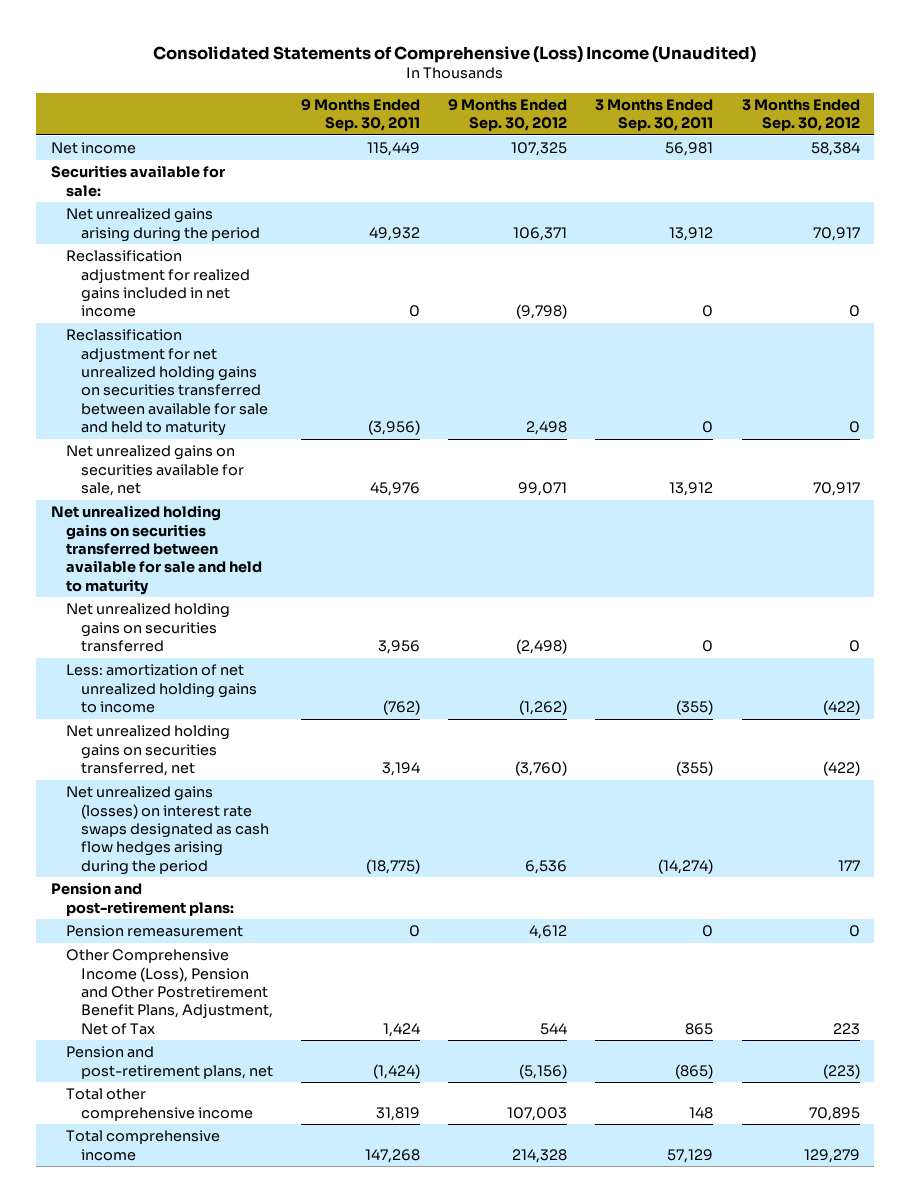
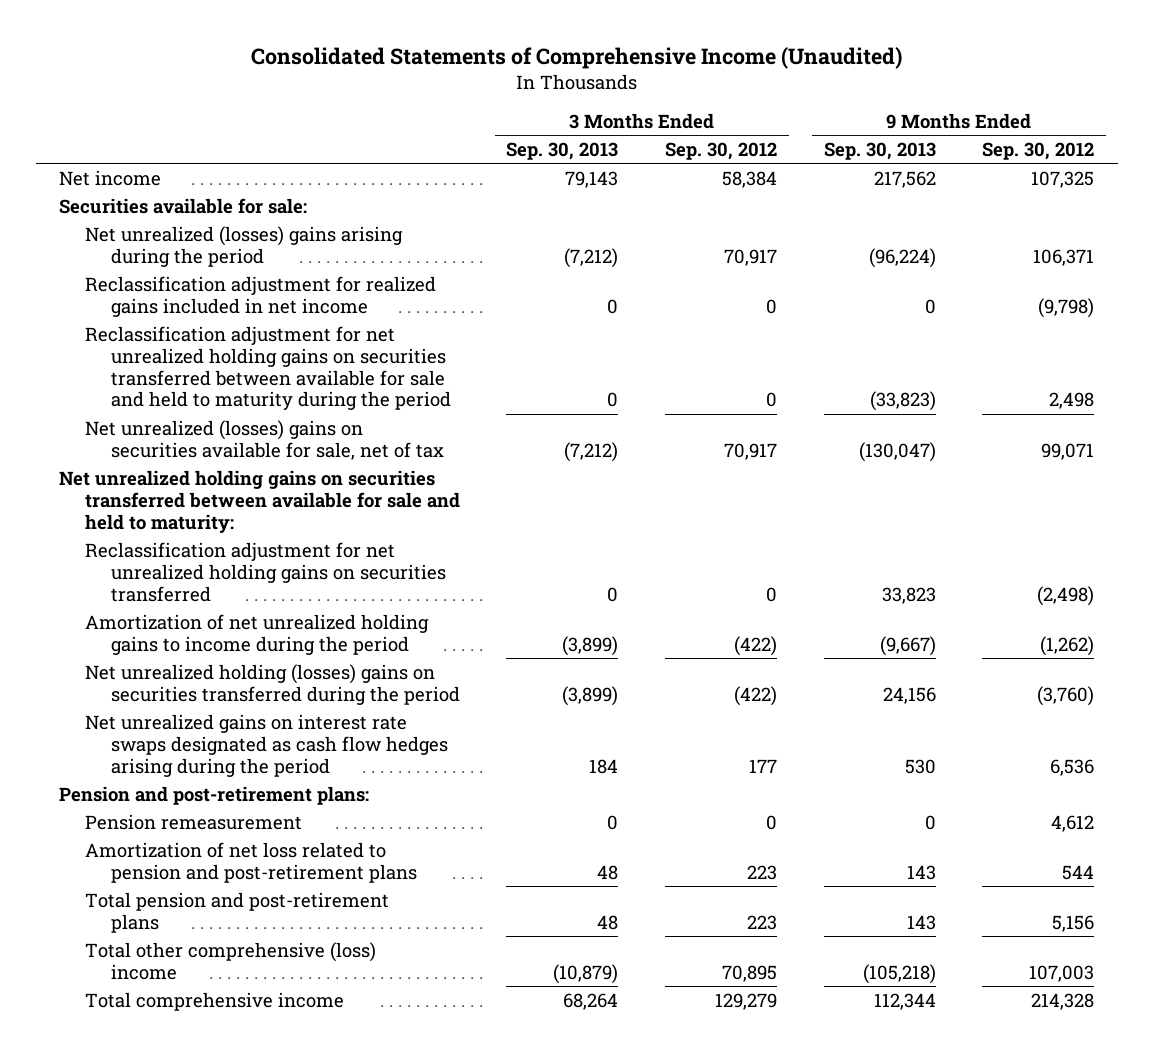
- Consolidated Statements of Comprehensive (Loss) Income (Unaudited)
+ Consolidated Statements of Comprehensive Income (Unaudited)
- | 9 Months Ended Sep. 30, 2011 | 9 Months Ended Sep. 30, 2012 | 3 Months Ended Sep. 30, 2011 | 3 Months Ended Sep. 30, 2012
+ | 3 Months Ended Sep. 30, 2013 | 3 Months Ended Sep. 30, 2012 | 9 Months Ended Sep. 30, 2013 | 9 Months Ended Sep. 30, 2012
- Net unrealized gains arising during the period | 49,932 | 106,371 | 13,912 | 70,917
+ Net unrealized (losses) gains arising during the period | (7,212) | 70,917 | (96,224) | 106,371
- Reclassification adjustment for net unrealized holding gains on securities transferred between available for sale and held to maturity | (3,956) | 2,498 | 0 | 0
- Net unrealized gains on securities available for sale, net | 45,976 | 99,071 | 13,912 | 70,917
- Net unrealized holding gains on securities transferred between available for sale and held to maturity
- Net unrealized holding gains on securities transferred | 3,956 | (2,498) | 0 | 0
- Less: amortization of net unrealized holding gains to income | (762) | (1,262) | (355) | (422)
- Net unrealized holding gains on securities transferred, net | 3,194 | (3,760) | (355) | (422)
- Net unrealized gains (losses) on interest rate swaps designated as cash flow hedges arising during the period | (18,775) | 6,536 | (14,274) | 177
+ Reclassification adjustment for net unrealized holding gains on securities transferred between available for sale and held to maturity during the period | 0 | 0 | (33,823) | 2,498
+ Net unrealized (losses) gains on securities available for sale, net of tax | (7,212) | 70,917 | (130,047) | 99,071
+ Net unrealized holding gains on securities transferred between available for sale and held to maturity:
+ Reclassification adjustment for net unrealized holding gains on securities transferred | 0 | 0 | 33,823 | (2,498)
+ Amortization of net unrealized holding gains to income during the period | (3,899) | (422) | (9,667) | (1,262)
+ Net unrealized holding (losses) gains on securities transferred during the period | (3,899) | (422) | 24,156 | (3,760)
+ Net unrealized gains on interest rate swaps designated as cash flow hedges arising during the period | 184 | 177 | 530 | 6,536
- Other Comprehensive Income (Loss), Pension and Other Postretirement Benefit Plans, Adjustment, Net of Tax | 1,424 | 544 | 865 | 223
- Pension and post-retirement plans, net | (1,424) | (5,156) | (865) | (223)
- Total other comprehensive income | 31,819 | 107,003 | 148 | 70,895
+ Amortization of net loss related to pension and post-retirement plans | 48 | 223 | 143 | 544
+ Total pension and post-retirement plans | 48 | 223 | 143 | 5,156
+ Total other comprehensive (loss) income | (10,879) | 70,895 | (105,218) | 107,003

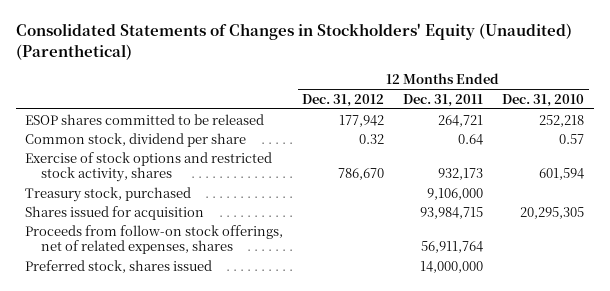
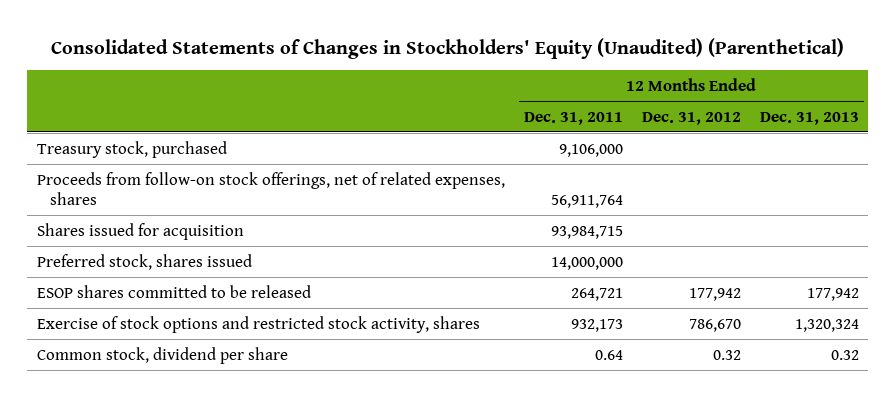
- | 12 Months Ended Dec. 31, 2012 | 12 Months Ended Dec. 31, 2011 | 12 Months Ended Dec. 31, 2010
+ | 12 Months Ended Dec. 31, 2011 | 12 Months Ended Dec. 31, 2012 | 12 Months Ended Dec. 31, 2013
moved down: Shares issued for acquisition | 93,984,715 | |
moved down: ESOP shares committed to be released | 264,721 | 177,942 | 177,942
moved down: Exercise of stock options and restricted stock activity, shares | 932,173 | 786,670 | 1,320,324
moved down: Common stock, dividend per share | 0.64 | 0.32 | 0.32

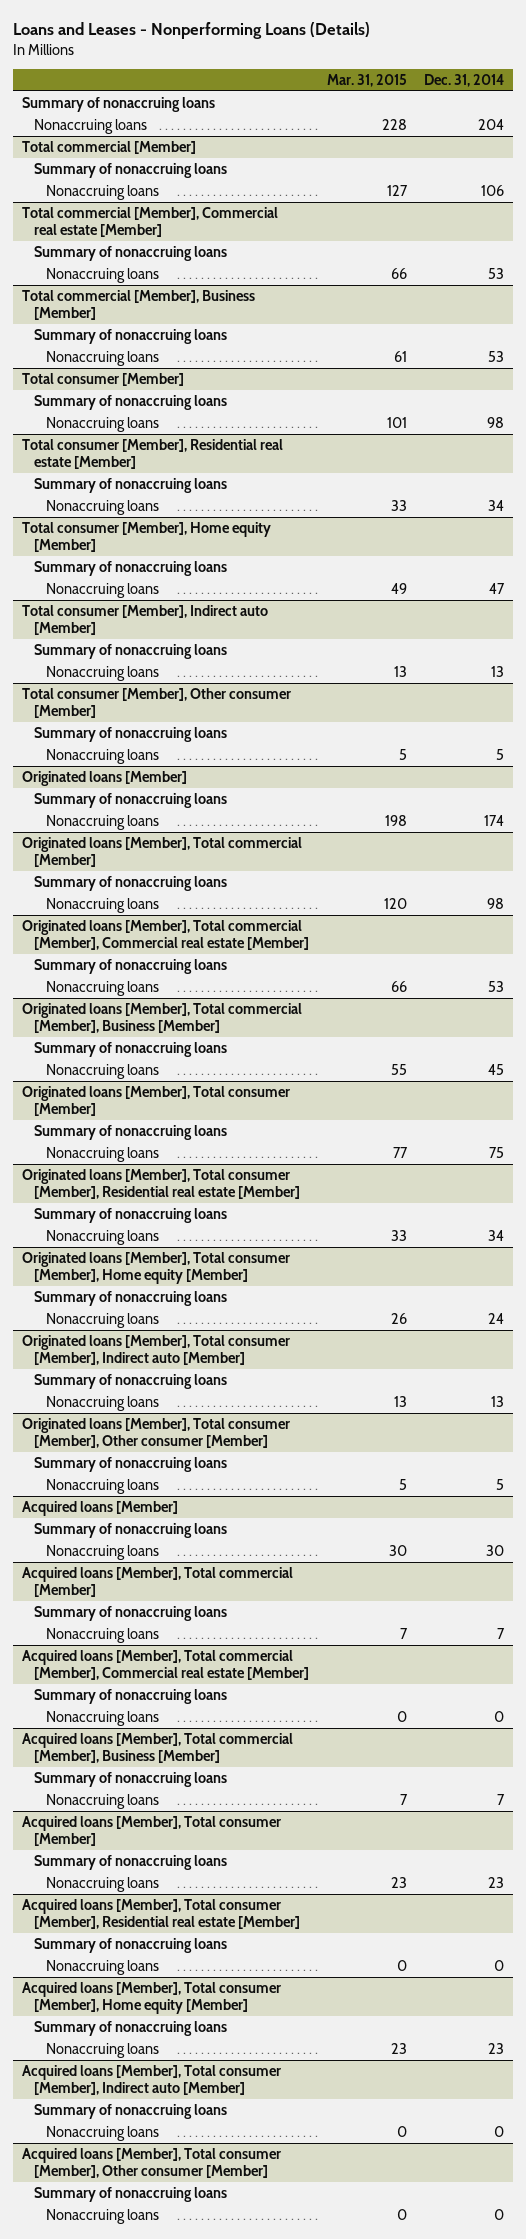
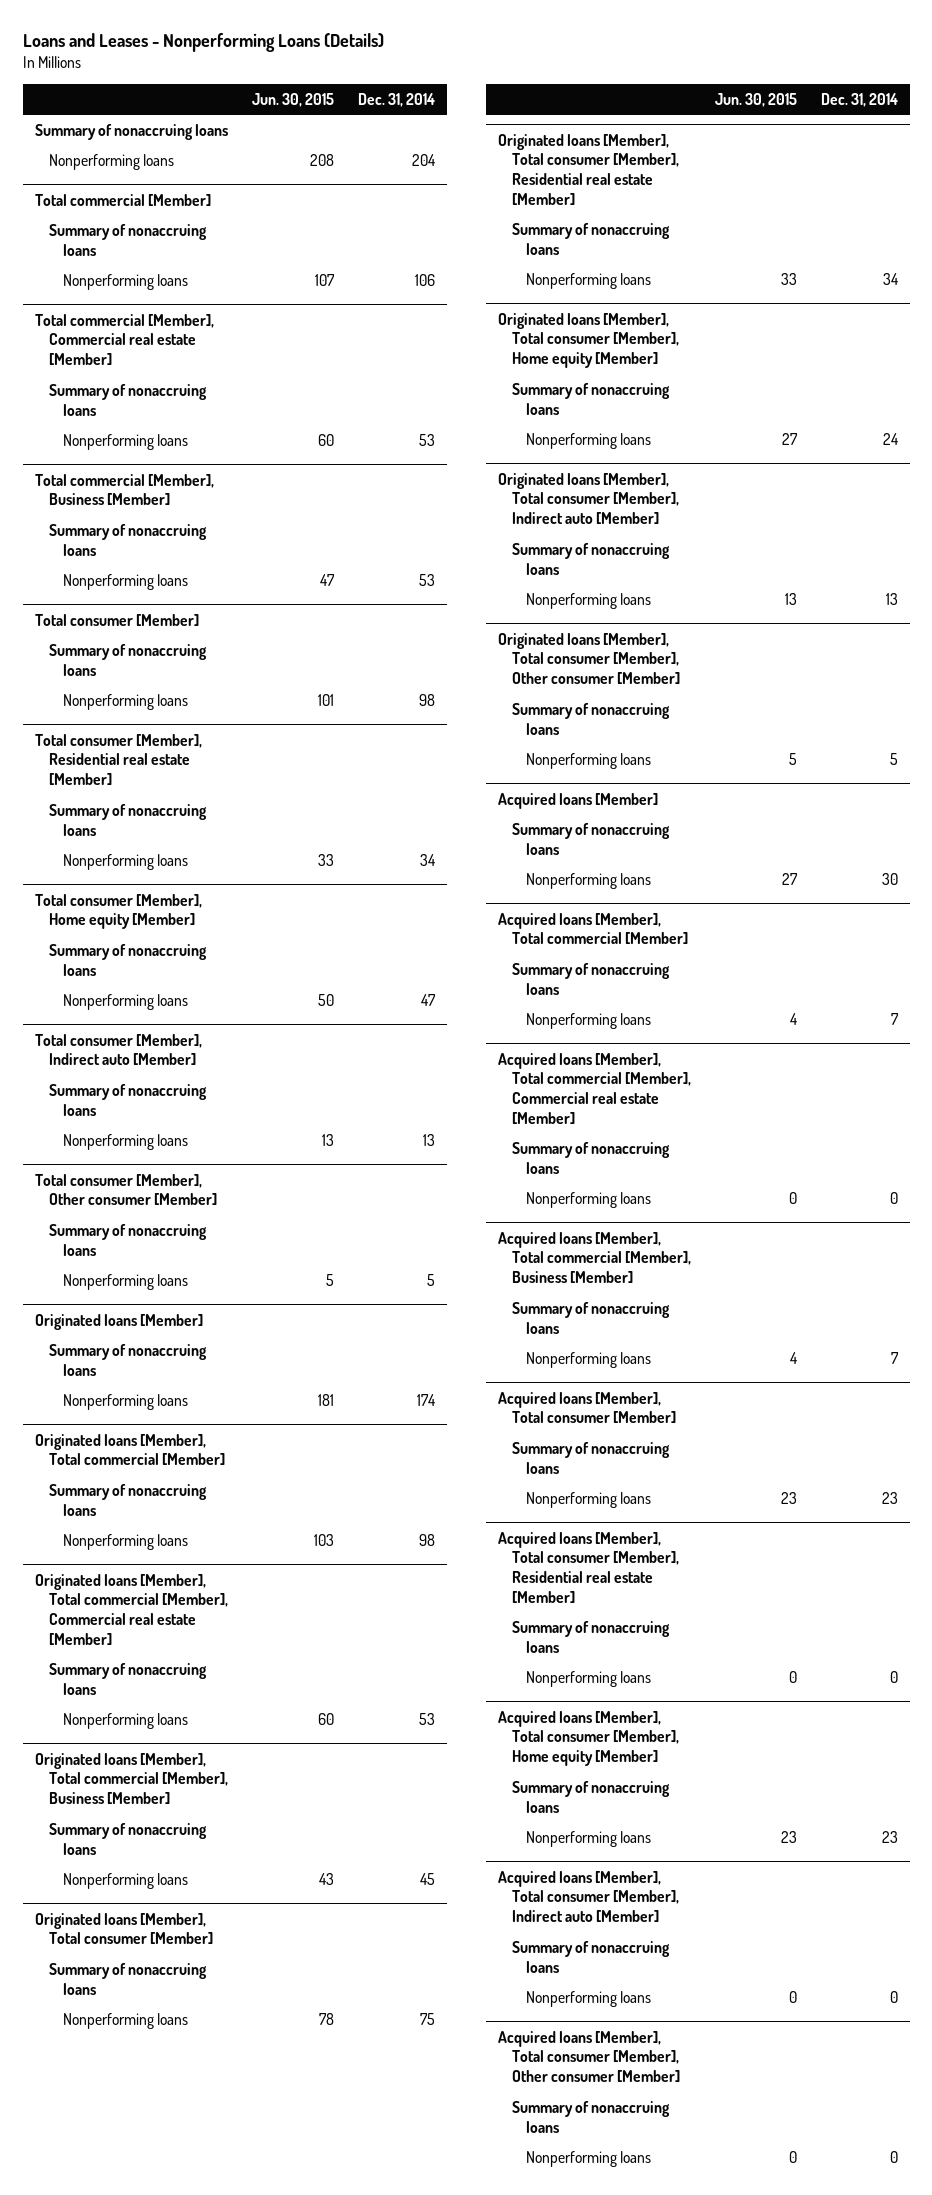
- | Mar. 31, 2015 | Dec. 31, 2014
+ | Jun. 30, 2015 | Dec. 31, 2014
- Nonaccruing loans | 228 | 204
+ Nonperforming loans | 208 | 204
@ Total commercial [Member]
- Nonaccruing loans | 127 | 106
+ Nonperforming loans | 107 | 106
@ Total commercial [Member], Commercial real estate [Member]
- Nonaccruing loans | 66 | 53
+ Nonperforming loans | 60 | 53
@ Total commercial [Member], Business [Member]
- Nonaccruing loans | 61 | 53
+ Nonperforming loans | 47 | 53
@ Total consumer [Member]
- Nonaccruing loans | 101 | 98
+ Nonperforming loans | 101 | 98
@ Total consumer [Member], Residential real estate [Member]
- Nonaccruing loans | 33 | 34
+ Nonperforming loans | 33 | 34
@ Total consumer [Member], Home equity [Member]
- Nonaccruing loans | 49 | 47
+ Nonperforming loans | 50 | 47
@ Total consumer [Member], Indirect auto [Member]
- Nonaccruing loans | 13 | 13
+ Nonperforming loans | 13 | 13
@ Total consumer [Member], Other consumer [Member]
- Nonaccruing loans | 5 | 5
+ Nonperforming loans | 5 | 5
@ Originated loans [Member]
- Nonaccruing loans | 198 | 174
+ Nonperforming loans | 181 | 174
@ Originated loans [Member], Total commercial [Member]
- Nonaccruing loans | 120 | 98
+ Nonperforming loans | 103 | 98
@ Originated loans [Member], Total commercial [Member], Commercial real estate [Member]
- Nonaccruing loans | 66 | 53
+ Nonperforming loans | 60 | 53
@ Originated loans [Member], Total commercial [Member], Business [Member]
- Nonaccruing loans | 55 | 45
+ Nonperforming loans | 43 | 45
@ Originated loans [Member], Total consumer [Member]
- Nonaccruing loans | 77 | 75
+ Nonperforming loans | 78 | 75
@ Originated loans [Member], Total consumer [Member], Residential real estate [Member]
- Nonaccruing loans | 33 | 34
+ Nonperforming loans | 33 | 34
@ Originated loans [Member], Total consumer [Member], Home equity [Member]
- Nonaccruing loans | 26 | 24
+ Nonperforming loans | 27 | 24
@ Originated loans [Member], Total consumer [Member], Indirect auto [Member]
- Nonaccruing loans | 13 | 13
+ Nonperforming loans | 13 | 13
@ Originated loans [Member], Total consumer [Member], Other consumer [Member]
- Nonaccruing loans | 5 | 5
+ Nonperforming loans | 5 | 5
@ Acquired loans [Member]
- Nonaccruing loans | 30 | 30
+ Nonperforming loans | 27 | 30
@ Acquired loans [Member], Total commercial [Member]
- Nonaccruing loans | 7 | 7
+ Nonperforming loans | 4 | 7
@ Acquired loans [Member], Total commercial [Member], Commercial real estate [Member]
- Nonaccruing loans | 0 | 0
+ Nonperforming loans | 0 | 0
@ Acquired loans [Member], Total commercial [Member], Business [Member]
- Nonaccruing loans | 7 | 7
+ Nonperforming loans | 4 | 7
@ Acquired loans [Member], Total consumer [Member]
- Nonaccruing loans | 23 | 23
+ Nonperforming loans | 23 | 23
@ Acquired loans [Member], Total consumer [Member], Residential real estate [Member]
- Nonaccruing loans | 0 | 0
+ Nonperforming loans | 0 | 0
@ Acquired loans [Member], Total consumer [Member], Home equity [Member]
- Nonaccruing loans | 23 | 23
+ Nonperforming loans | 23 | 23
@ Acquired loans [Member], Total consumer [Member], Indirect auto [Member]
- Nonaccruing loans | 0 | 0
+ Nonperforming loans | 0 | 0
@ Acquired loans [Member], Total consumer [Member], Other consumer [Member]
- Nonaccruing loans | 0 | 0
+ Nonperforming loans | 0 | 0

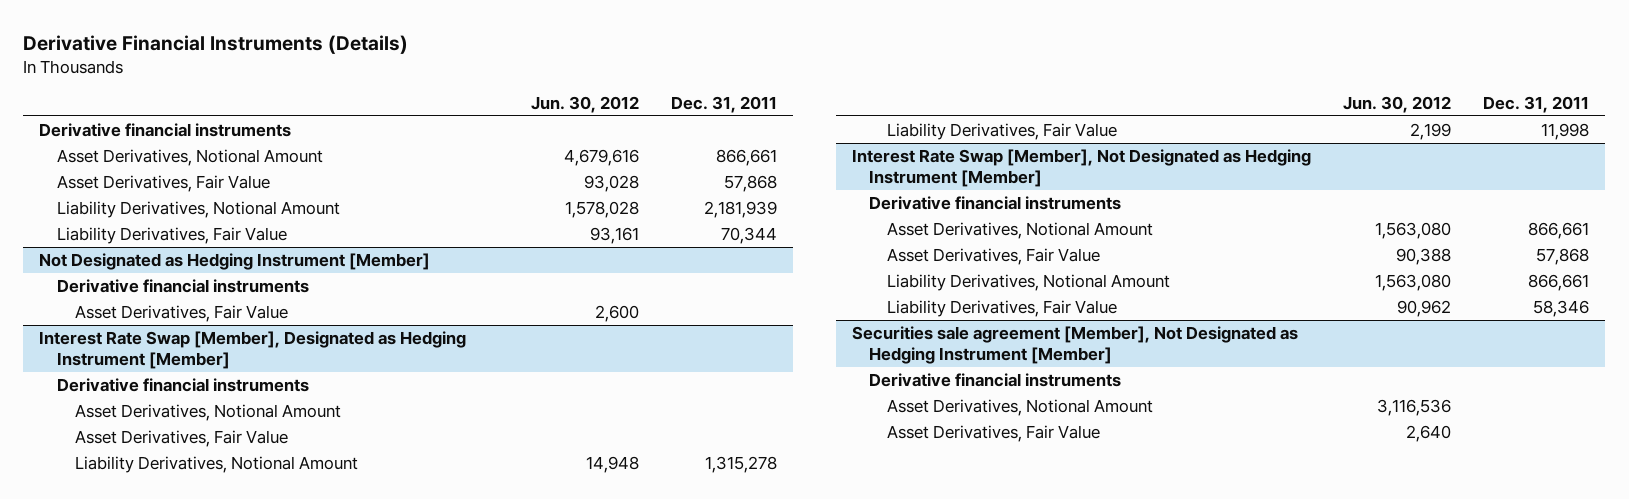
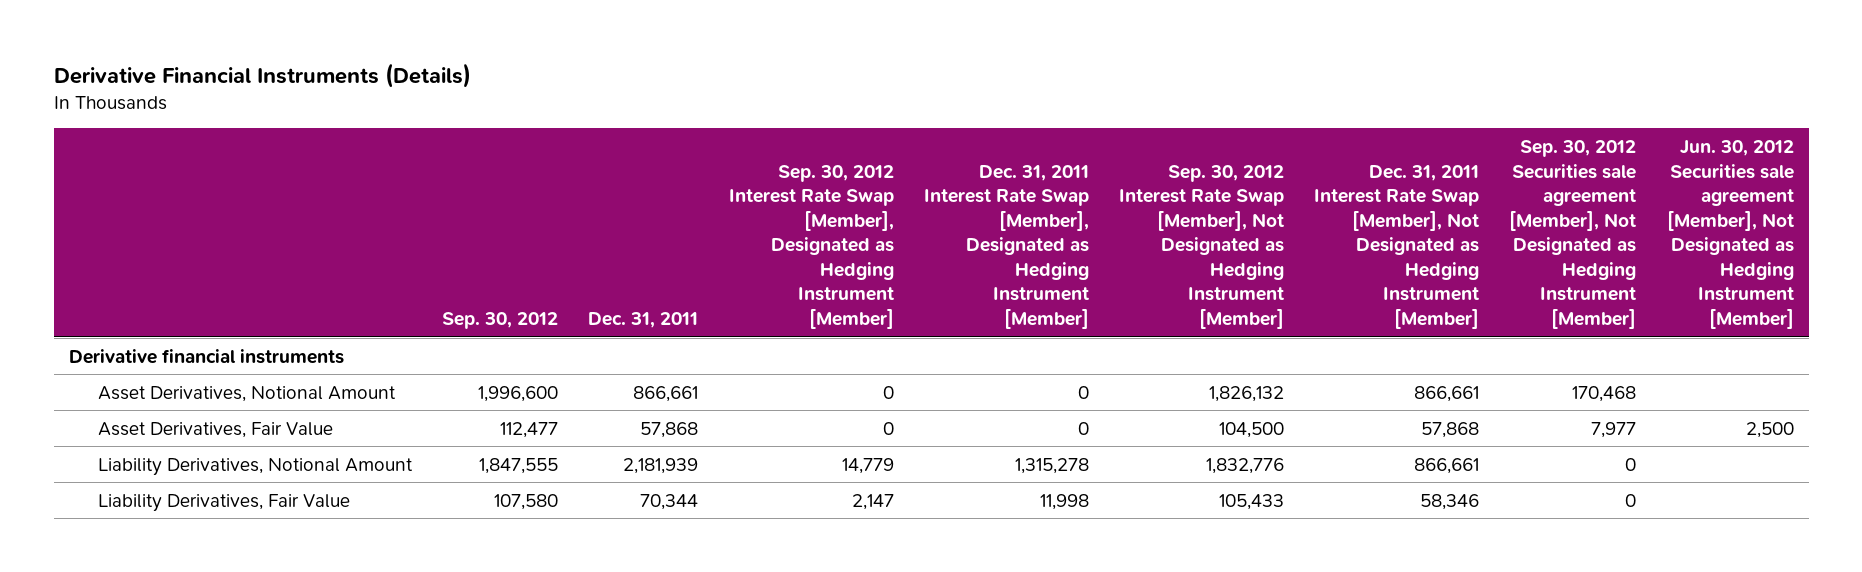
- | Jun. 30, 2012 | Dec. 31, 2011
+ | Sep. 30, 2012 | Dec. 31, 2011 | Sep. 30, 2012 Interest Rate Swap [Member], Designated as Hedging Instrument [Member] | Dec. 31, 2011 Interest Rate Swap [Member], Designated as Hedging Instrument [Member] | Sep. 30, 2012 Interest Rate Swap [Member], Not Designated as Hedging Instrument [Member] | Dec. 31, 2011 Interest Rate Swap [Member], Not Designated as Hedging Instrument [Member] | Sep. 30, 2012 Securities sale agreement [Member], Not Designated as Hedging Instrument [Member] | Jun. 30, 2012 Securities sale agreement [Member], Not Designated as Hedging Instrument [Member]
- Not Designated as Hedging Instrument [Member]
- Derivative financial instruments
- Asset Derivatives, Fair Value | 2,600 |
- Interest Rate Swap [Member], Designated as Hedging Instrument [Member]
- Derivative financial instruments
- Asset Derivatives, Notional Amount
- Asset Derivatives, Fair Value
- Liability Derivatives, Notional Amount | 14,948 | 1,315,278
- Liability Derivatives, Fair Value | 2,199 | 11,998
- Interest Rate Swap [Member], Not Designated as Hedging Instrument [Member]
- Derivative financial instruments
- Asset Derivatives, Notional Amount | 1,563,080 | 866,661
- Asset Derivatives, Fair Value | 90,388 | 57,868
- Liability Derivatives, Notional Amount | 1,563,080 | 866,661
- Liability Derivatives, Fair Value | 90,962 | 58,346
- Securities sale agreement [Member], Not Designated as Hedging Instrument [Member]
- Derivative financial instruments
- Asset Derivatives, Notional Amount | 3,116,536 |
- Asset Derivatives, Fair Value | 2,640 |

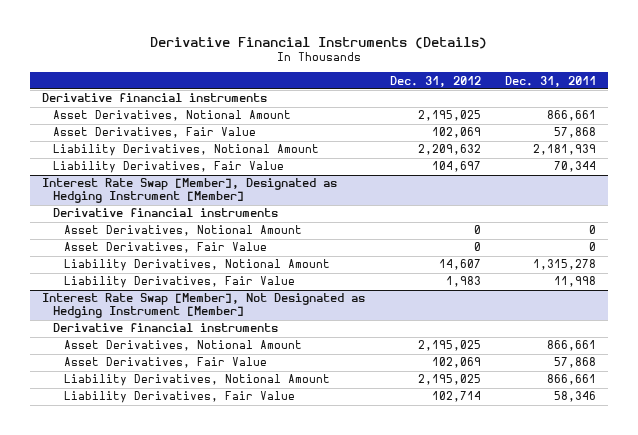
- | Sep. 30, 2012 | Dec. 31, 2011 | Sep. 30, 2012 Interest Rate Swap [Member], Designated as Hedging Instrument [Member] | Dec. 31, 2011 Interest Rate Swap [Member], Designated as Hedging Instrument [Member] | Sep. 30, 2012 Interest Rate Swap [Member], Not Designated as Hedging Instrument [Member] | Dec. 31, 2011 Interest Rate Swap [Member], Not Designated as Hedging Instrument [Member] | Sep. 30, 2012 Securities sale agreement [Member], Not Designated as Hedging Instrument [Member] | Jun. 30, 2012 Securities sale agreement [Member], Not Designated as Hedging Instrument [Member]
+ | Dec. 31, 2012 | Dec. 31, 2011
+ Interest Rate Swap [Member], Designated as Hedging Instrument [Member]
+ Derivative financial instruments
+ Asset Derivatives, Notional Amount | 0 | 0
+ Asset Derivatives, Fair Value | 0 | 0
+ Liability Derivatives, Notional Amount | 14,607 | 1,315,278
+ Liability Derivatives, Fair Value | 1,983 | 11,998
+ Interest Rate Swap [Member], Not Designated as Hedging Instrument [Member]
+ Derivative financial instruments
+ Asset Derivatives, Notional Amount | 2,195,025 | 866,661
+ Asset Derivatives, Fair Value | 102,069 | 57,868
+ Liability Derivatives, Notional Amount | 2,195,025 | 866,661
+ Liability Derivatives, Fair Value | 102,714 | 58,346

